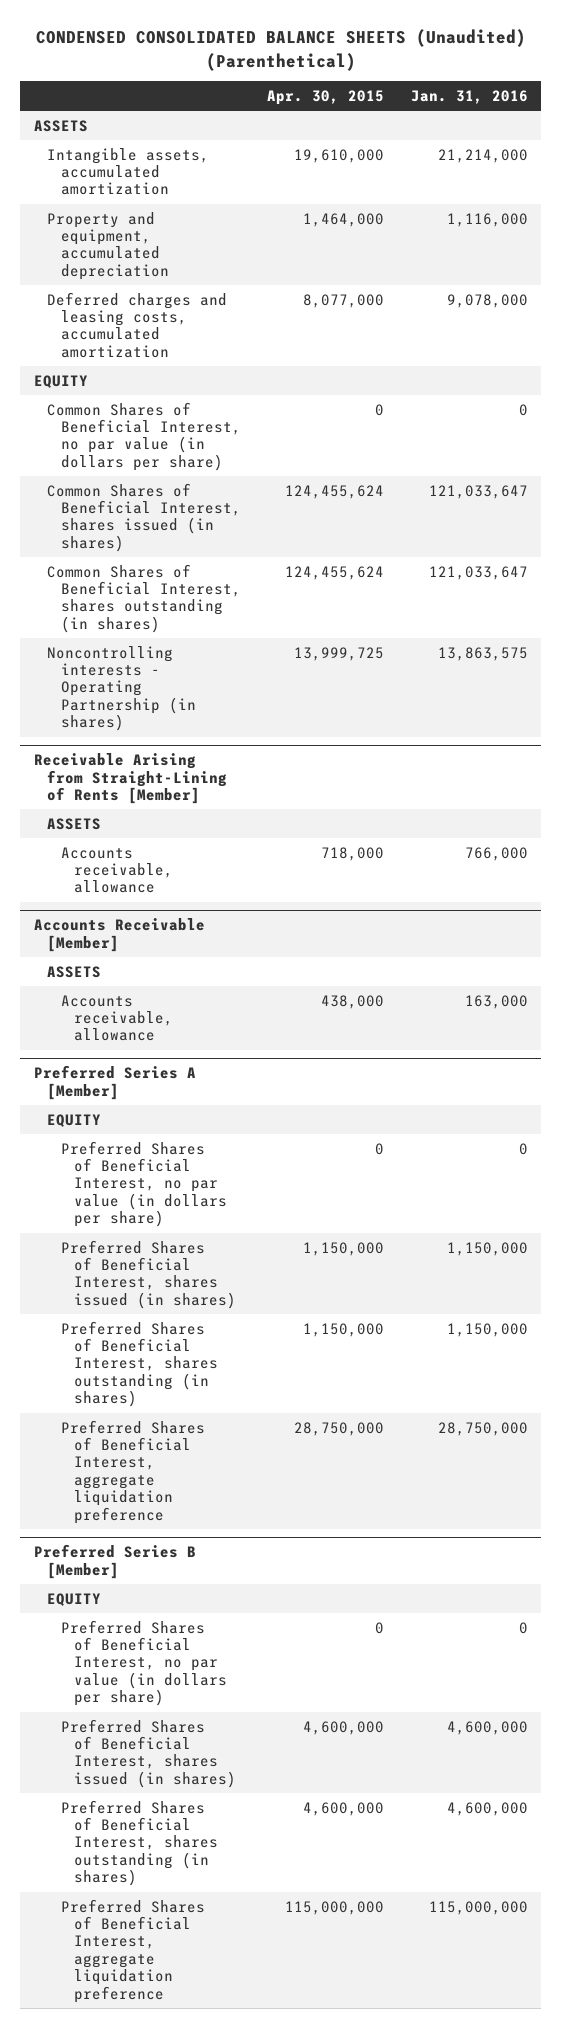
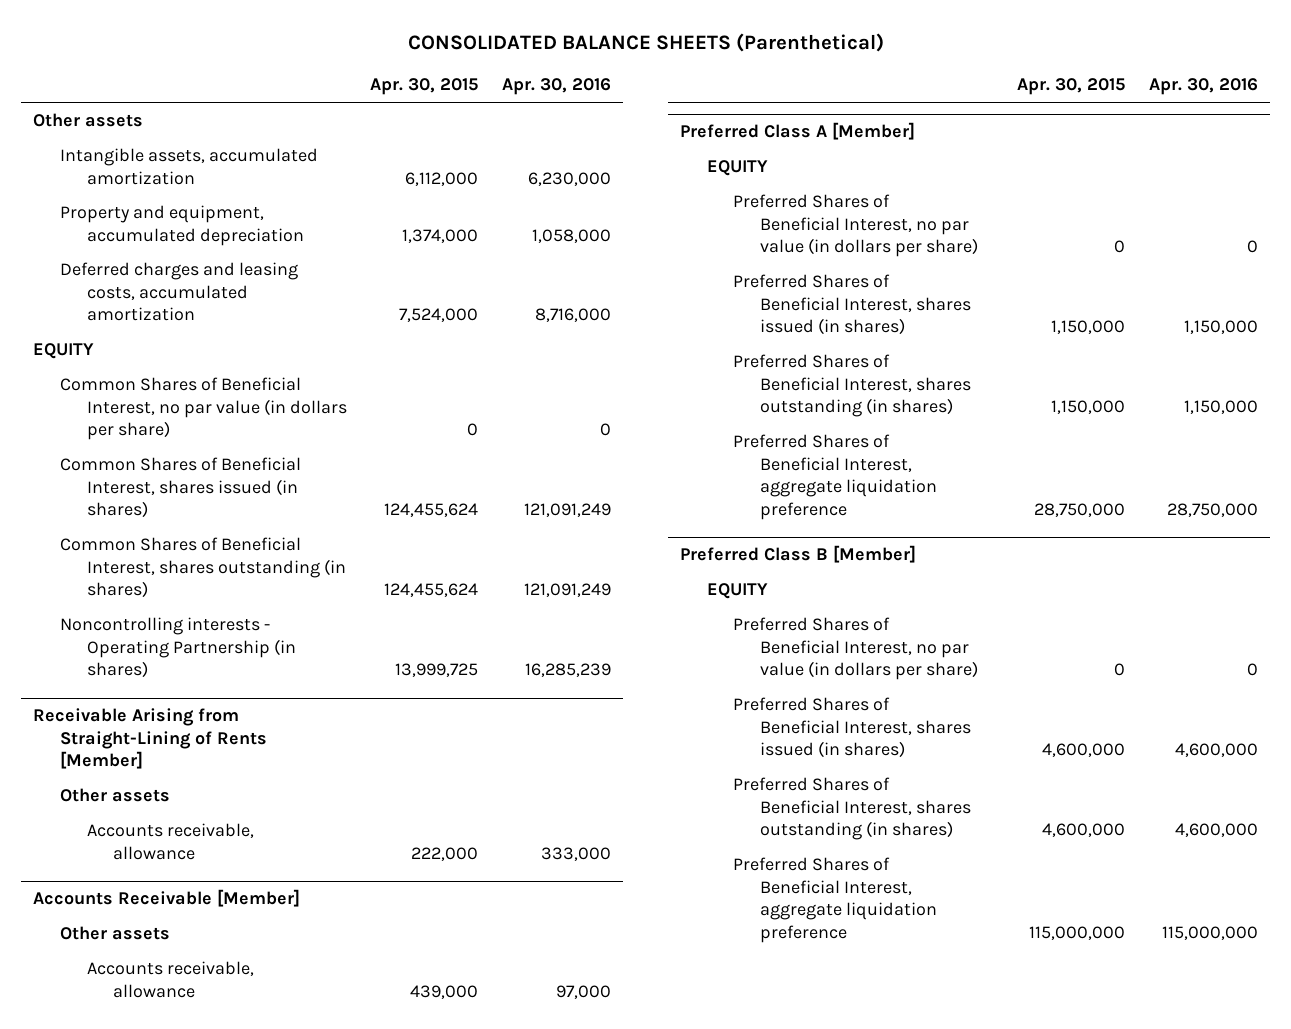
- CONDENSED CONSOLIDATED BALANCE SHEETS (Unaudited) (Parenthetical)
+ CONSOLIDATED BALANCE SHEETS (Parenthetical)
- | Apr. 30, 2015 | Jan. 31, 2016
+ | Apr. 30, 2015 | Apr. 30, 2016
- ASSETS
- Intangible assets, accumulated amortization | 19,610,000 | 21,214,000
- Property and equipment, accumulated depreciation | 1,464,000 | 1,116,000
- Deferred charges and leasing costs, accumulated amortization | 8,077,000 | 9,078,000
+ Other assets
+ Intangible assets, accumulated amortization | 6,112,000 | 6,230,000
+ Property and equipment, accumulated depreciation | 1,374,000 | 1,058,000
+ Deferred charges and leasing costs, accumulated amortization | 7,524,000 | 8,716,000
@ Receivable Arising from Straight-Lining of Rents [Member]
- ASSETS
- Accounts receivable, allowance | 718,000 | 766,000
+ Other assets
+ Accounts receivable, allowance | 222,000 | 333,000
@ Accounts Receivable [Member]
- ASSETS
- Accounts receivable, allowance | 438,000 | 163,000
- Preferred Series A [Member]
@ Accounts Receivable [Member]
+ Other assets
+ Accounts receivable, allowance | 439,000 | 97,000
+ Preferred Class A [Member]
- Preferred Series B [Member]
+ Preferred Class B [Member]

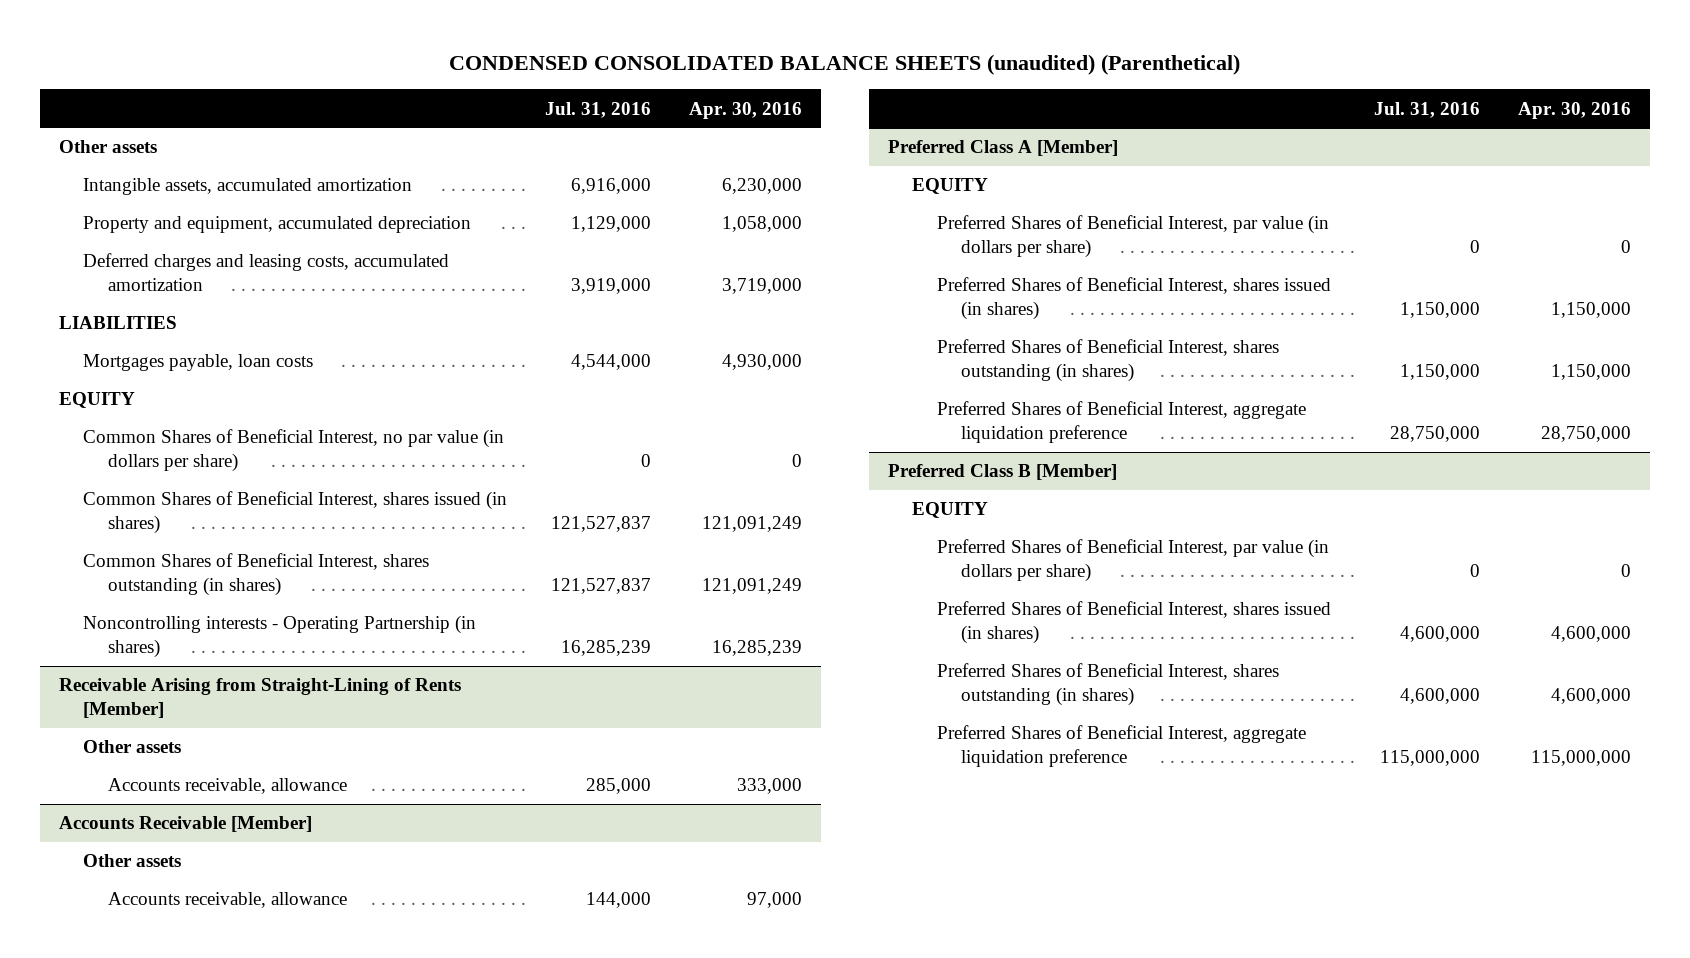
- CONSOLIDATED BALANCE SHEETS (Parenthetical)
+ CONDENSED CONSOLIDATED BALANCE SHEETS (unaudited) (Parenthetical)
- | Apr. 30, 2015 | Apr. 30, 2016
+ | Jul. 31, 2016 | Apr. 30, 2016
- Deferred charges and leasing costs, accumulated amortization | 7,524,000 | 8,716,000
+ Deferred charges and leasing costs, accumulated amortization | 3,919,000 | 3,719,000
+ LIABILITIES
+ Mortgages payable, loan costs | 4,544,000 | 4,930,000
@ Preferred Class A [Member]
- Preferred Shares of Beneficial Interest, no par value (in dollars per share) | 0 | 0
+ Preferred Shares of Beneficial Interest, par value (in dollars per share) | 0 | 0
@ Preferred Class B [Member]
- Preferred Shares of Beneficial Interest, no par value (in dollars per share) | 0 | 0
+ Preferred Shares of Beneficial Interest, par value (in dollars per share) | 0 | 0

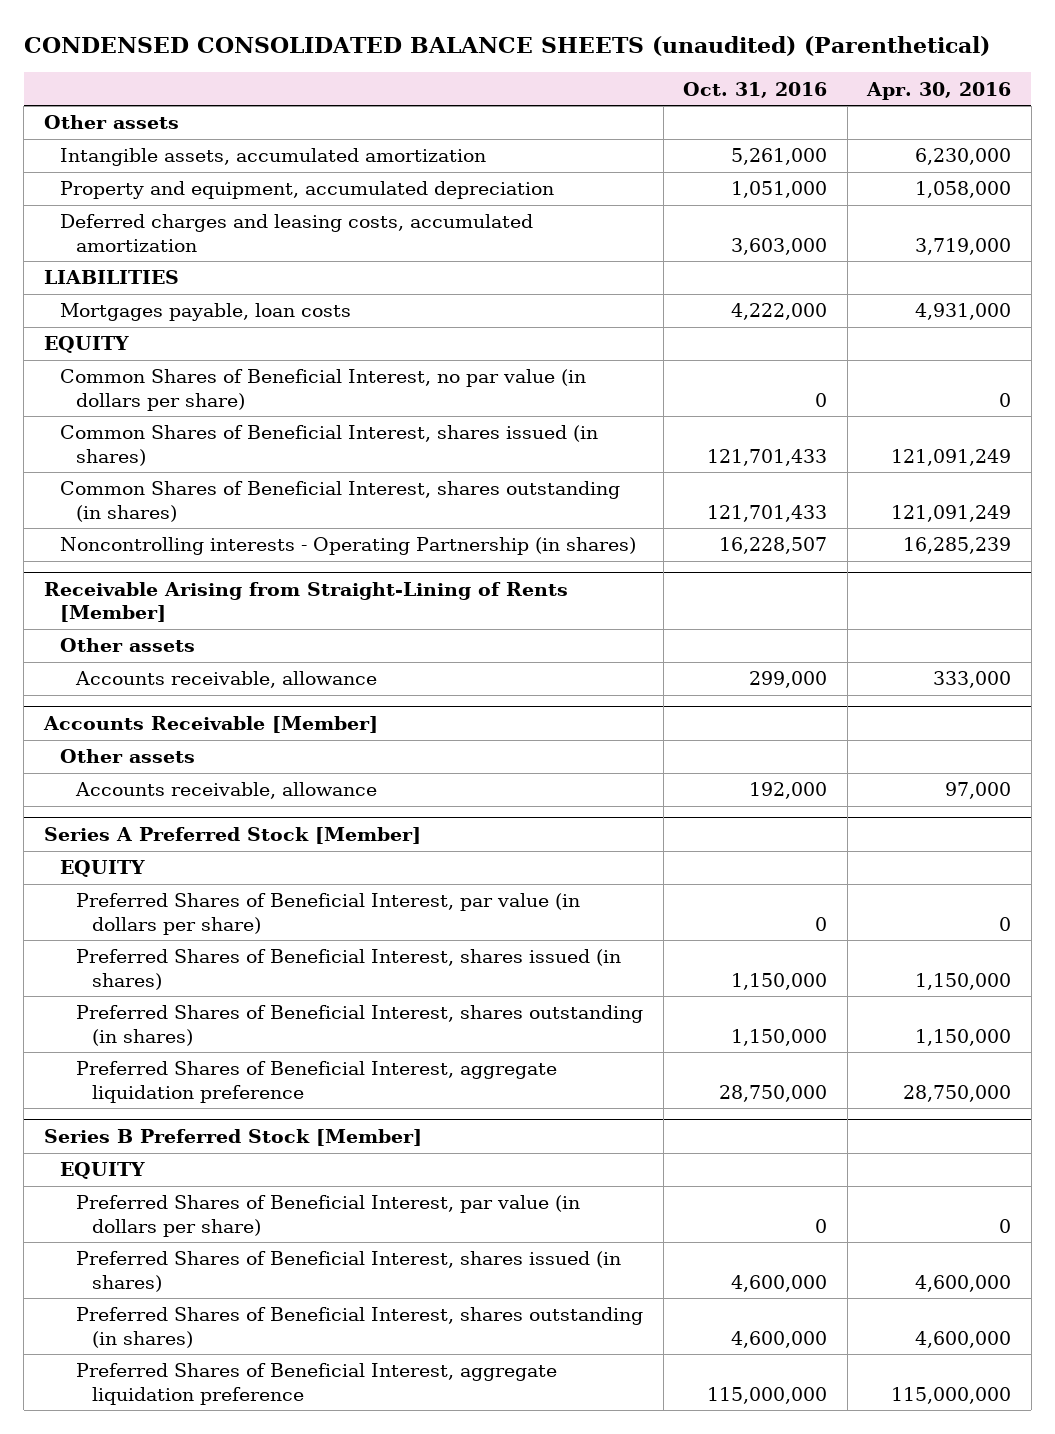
- | Jul. 31, 2016 | Apr. 30, 2016
+ | Oct. 31, 2016 | Apr. 30, 2016
- Mortgages payable, loan costs | 4,544,000 | 4,930,000
+ Mortgages payable, loan costs | 4,222,000 | 4,931,000
- Preferred Class A [Member]
+ Series A Preferred Stock [Member]
- Preferred Class B [Member]
+ Series B Preferred Stock [Member]

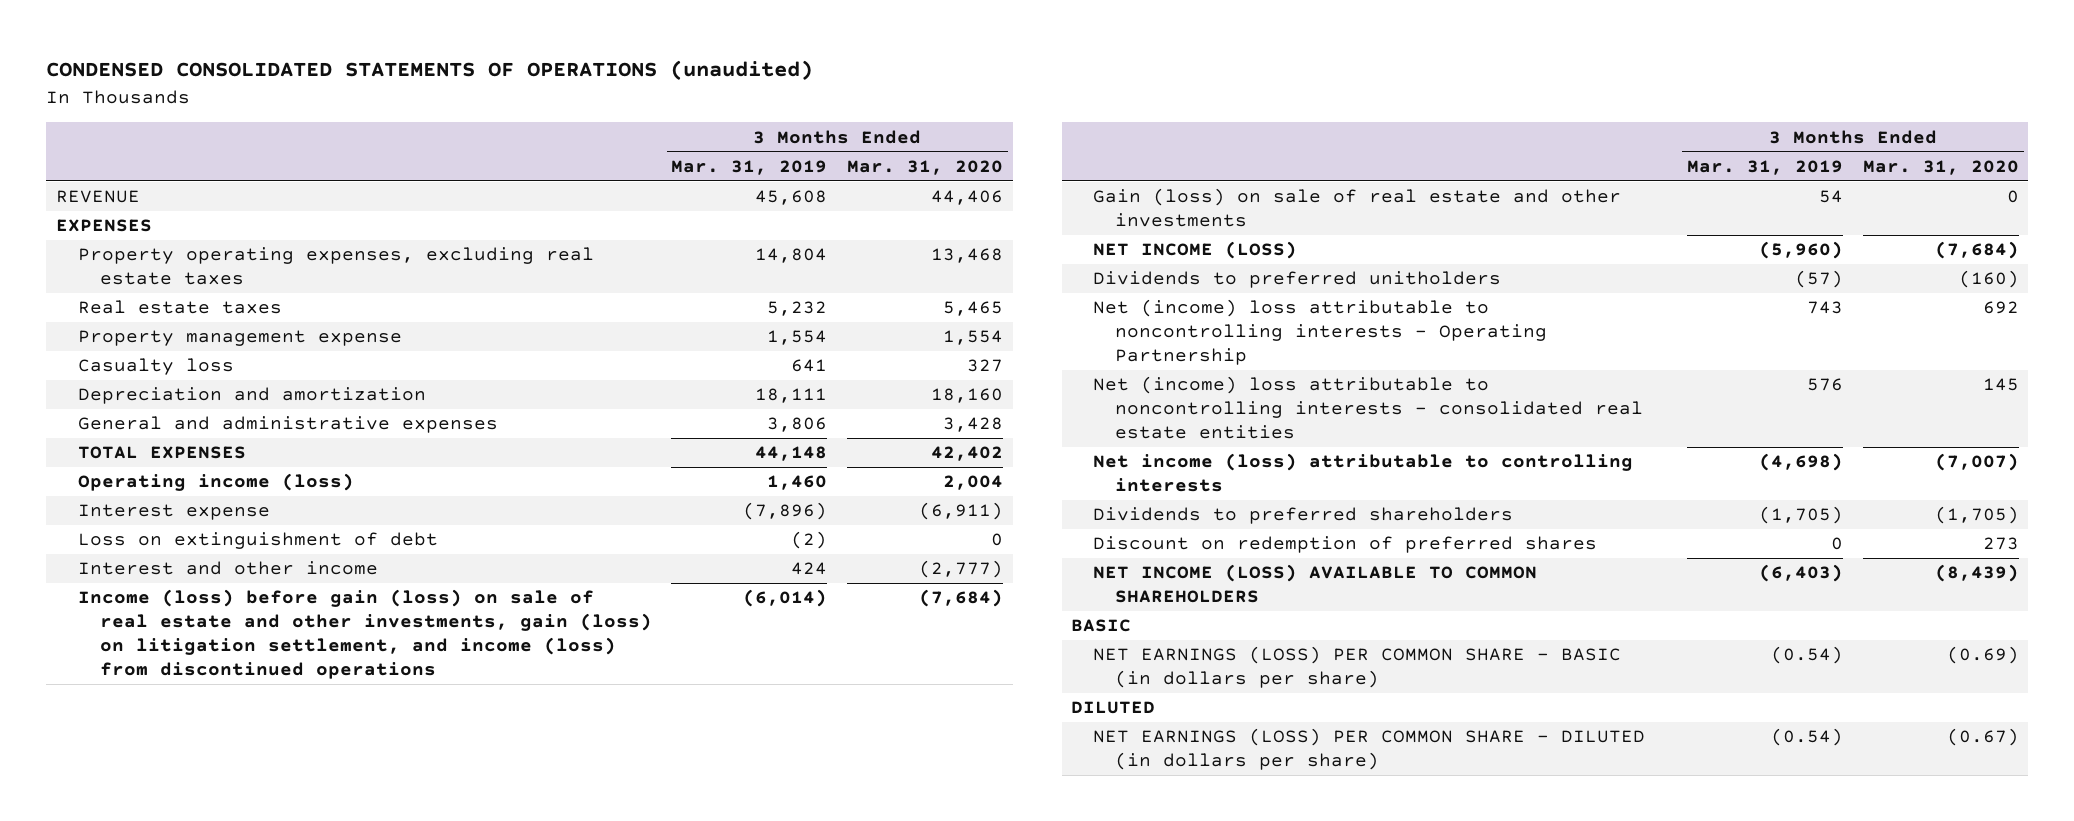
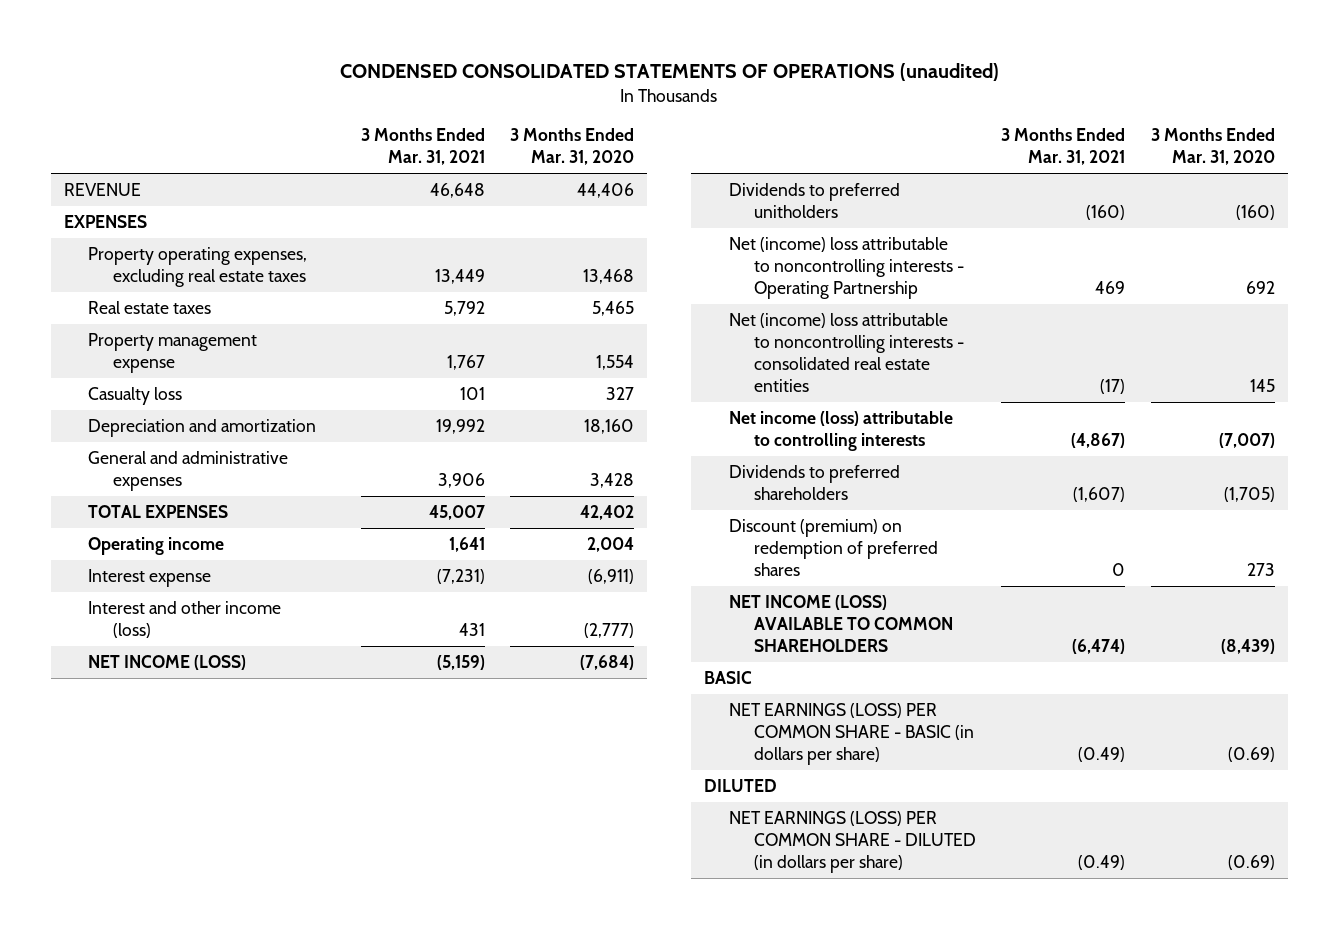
- | 3 Months Ended Mar. 31, 2019 | 3 Months Ended Mar. 31, 2020
+ | 3 Months Ended Mar. 31, 2021 | 3 Months Ended Mar. 31, 2020
- Operating income (loss) | 1,460 | 2,004
+ Operating income | 1,641 | 2,004
- Loss on extinguishment of debt | (2) | 0
- Interest and other income | 424 | (2,777)
- Income (loss) before gain (loss) on sale of real estate and other investments, gain (loss) on litigation settlement, and income (loss) from discontinued operations | (6,014) | (7,684)
- Gain (loss) on sale of real estate and other investments | 54 | 0
+ Interest and other income (loss) | 431 | (2,777)
- Discount on redemption of preferred shares | 0 | 273
+ Discount (premium) on redemption of preferred shares | 0 | 273
- NET EARNINGS (LOSS) PER COMMON SHARE - DILUTED (in dollars per share) | (0.54) | (0.67)
+ NET EARNINGS (LOSS) PER COMMON SHARE - DILUTED (in dollars per share) | (0.49) | (0.69)

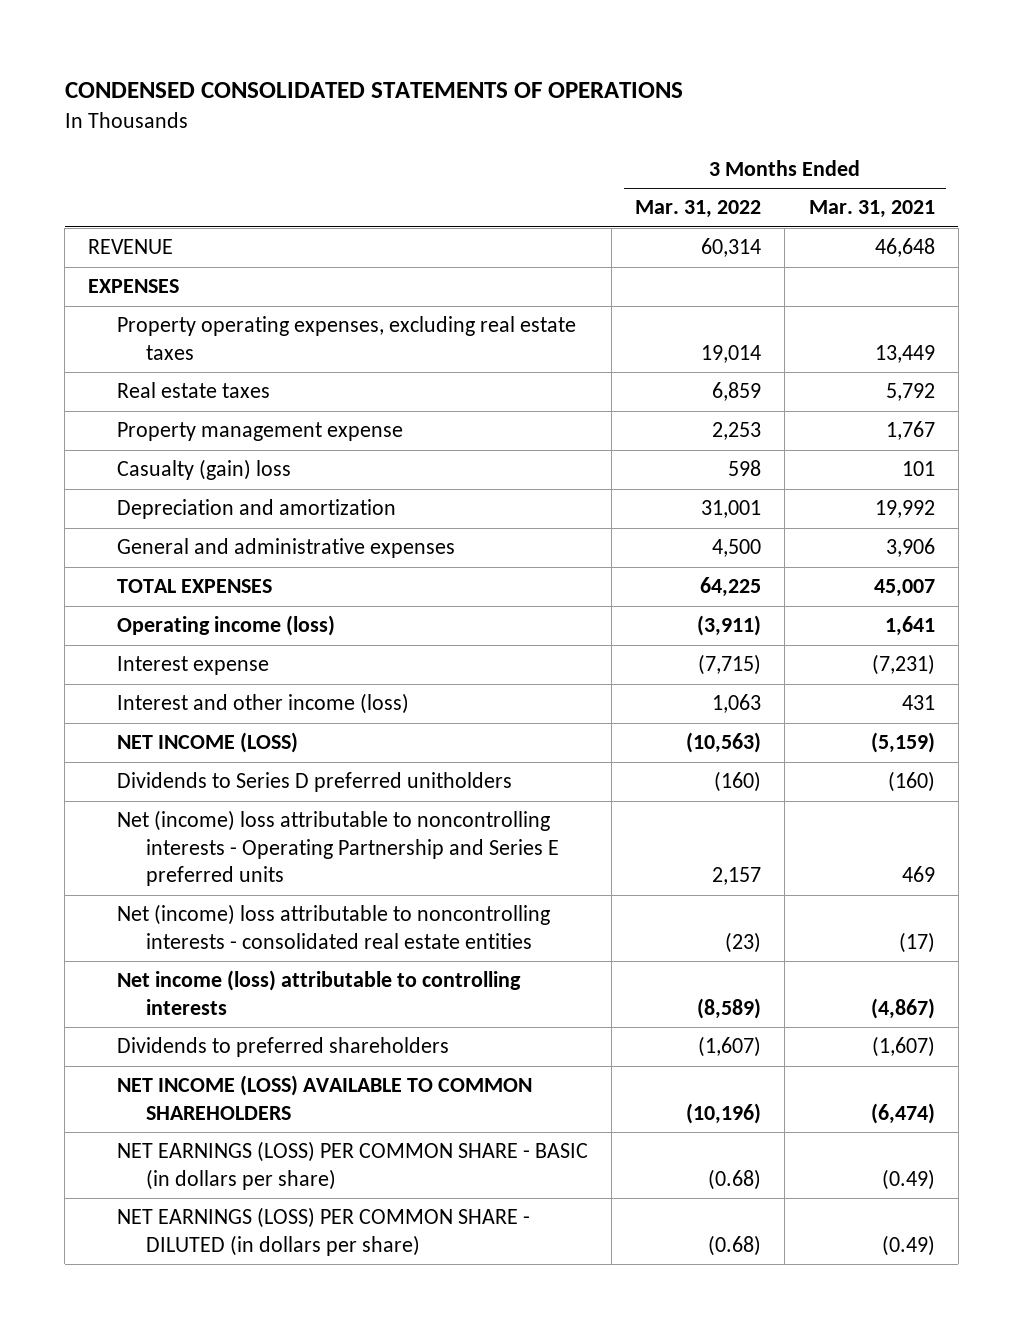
- CONDENSED CONSOLIDATED STATEMENTS OF OPERATIONS (unaudited)
+ CONDENSED CONSOLIDATED STATEMENTS OF OPERATIONS
- | 3 Months Ended Mar. 31, 2021 | 3 Months Ended Mar. 31, 2020
+ | 3 Months Ended Mar. 31, 2022 | 3 Months Ended Mar. 31, 2021
- Casualty loss | 101 | 327
+ Casualty (gain) loss | 598 | 101
- Operating income | 1,641 | 2,004
+ Operating income (loss) | (3,911) | 1,641
- Dividends to preferred unitholders | (160) | (160)
- Net (income) loss attributable to noncontrolling interests - Operating Partnership | 469 | 692
+ Dividends to Series D preferred unitholders | (160) | (160)
+ Net (income) loss attributable to noncontrolling interests - Operating Partnership and Series E preferred units | 2,157 | 469
- Discount (premium) on redemption of preferred shares | 0 | 273
- BASIC
- DILUTED

